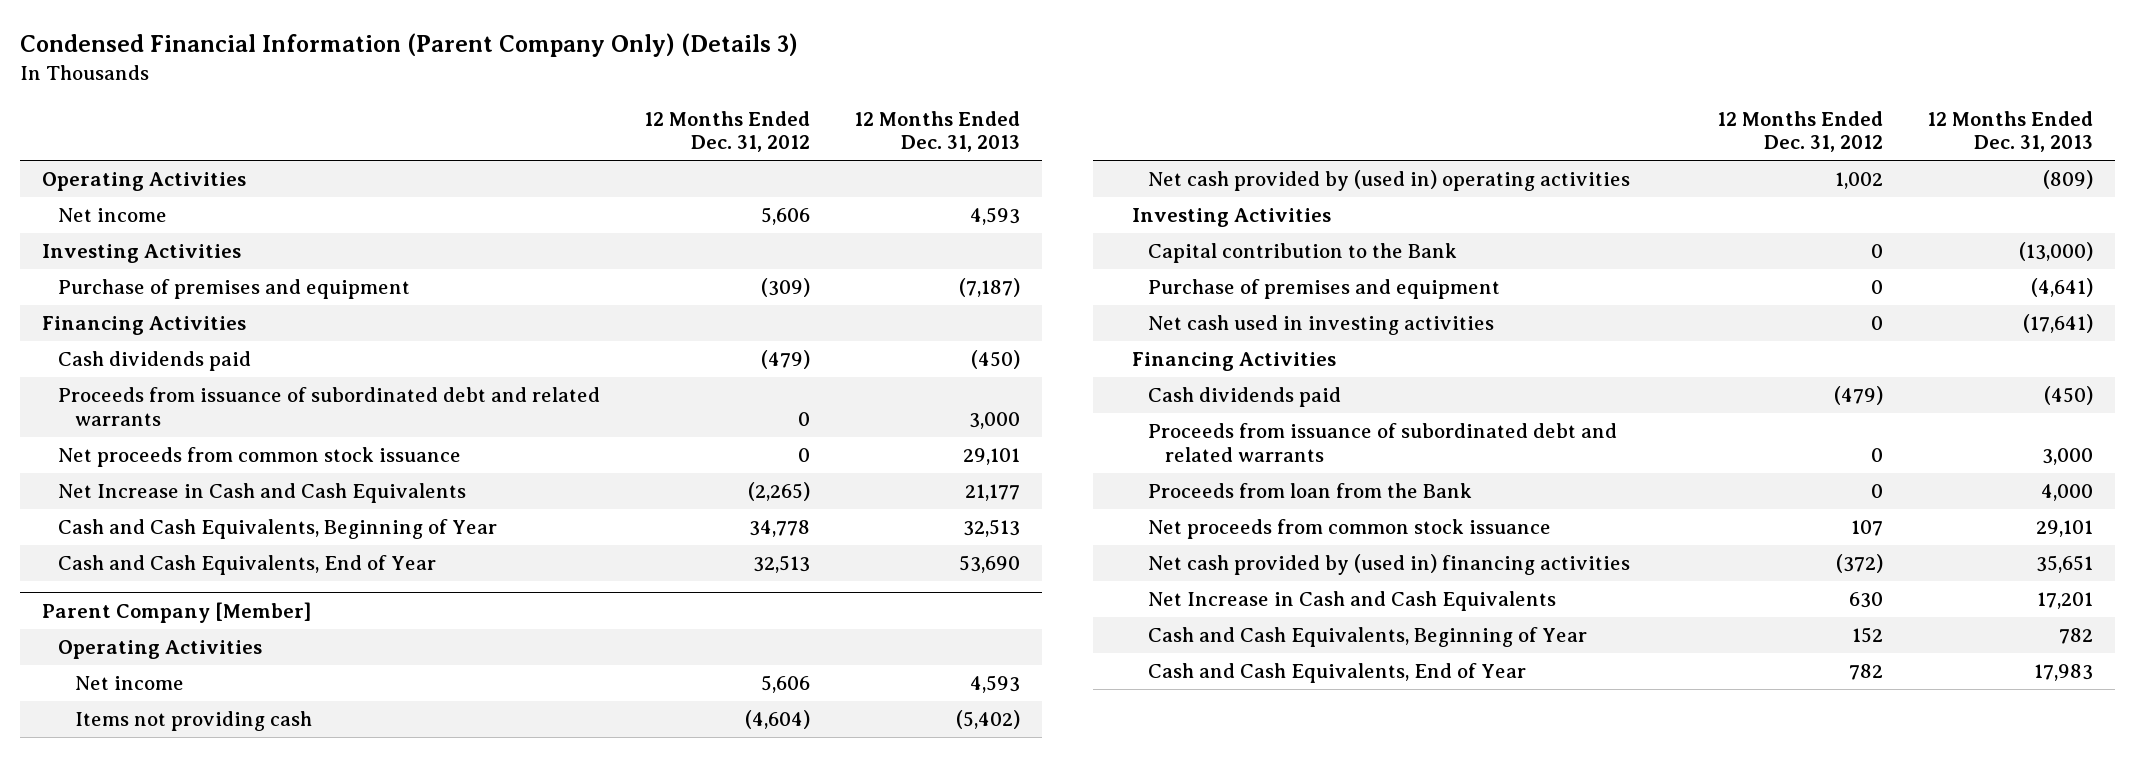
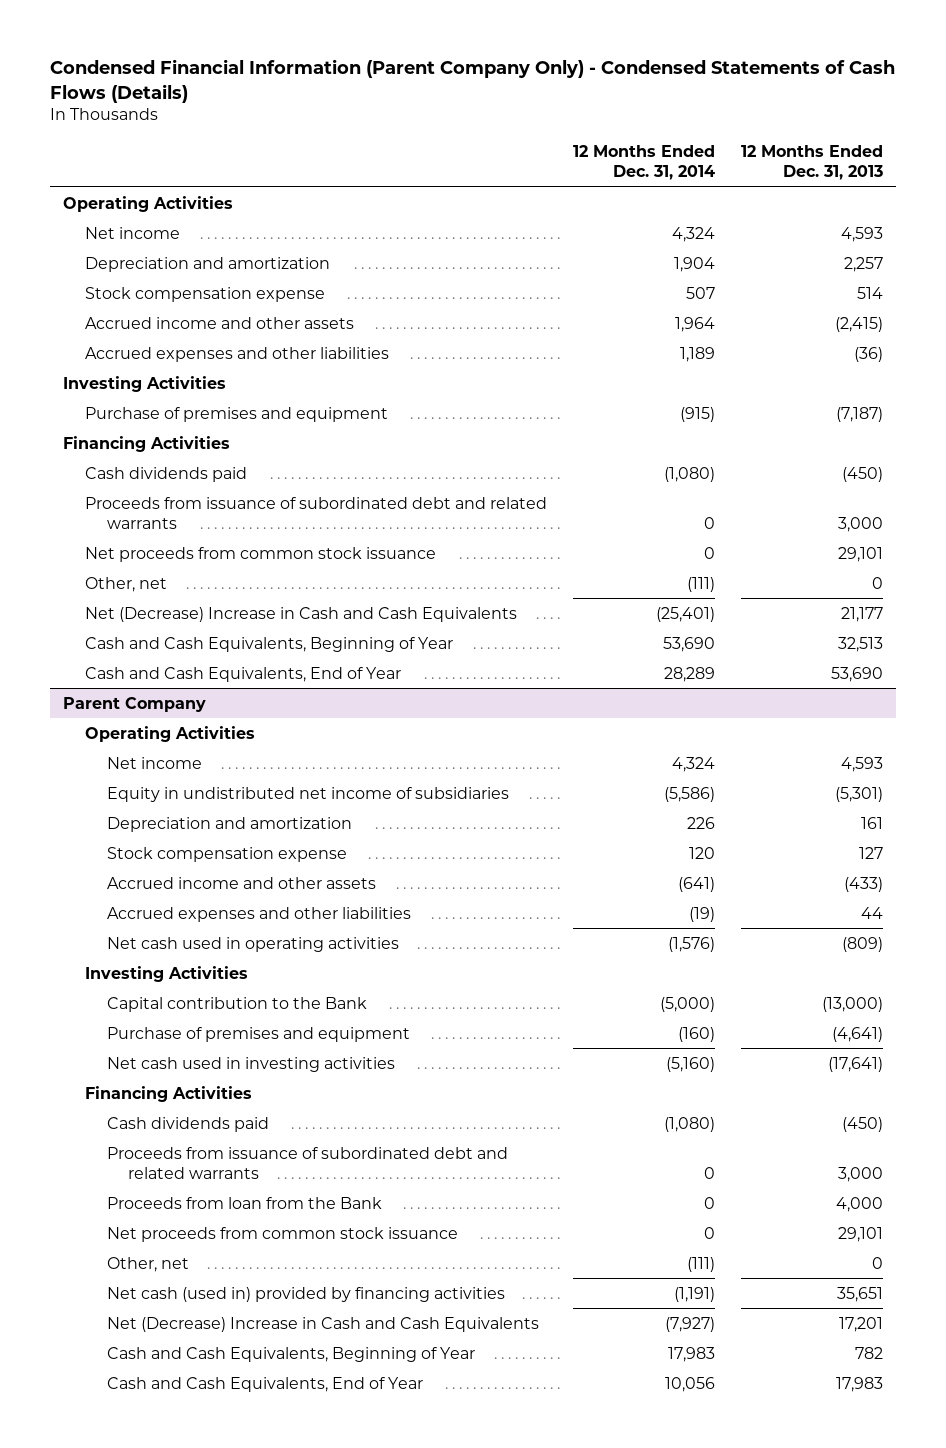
- Condensed Financial Information (Parent Company Only) (Details 3)
+ Condensed Financial Information (Parent Company Only) - Condensed Statements of Cash Flows (Details)
- | 12 Months Ended Dec. 31, 2012 | 12 Months Ended Dec. 31, 2013
+ | 12 Months Ended Dec. 31, 2014 | 12 Months Ended Dec. 31, 2013
+ Depreciation and amortization | 1,904 | 2,257
+ Stock compensation expense | 507 | 514
+ Accrued income and other assets | 1,964 | (2,415)
+ Accrued expenses and other liabilities | 1,189 | (36)
- Net Increase in Cash and Cash Equivalents | (2,265) | 21,177
+ Other, net | (111) | 0
+ Net (Decrease) Increase in Cash and Cash Equivalents | (25,401) | 21,177
- Parent Company [Member]
+ Parent Company
- Items not providing cash | (4,604) | (5,402)
- Net cash provided by (used in) operating activities | 1,002 | (809)
+ Equity in undistributed net income of subsidiaries | (5,586) | (5,301)
+ Depreciation and amortization | 226 | 161
+ Stock compensation expense | 120 | 127
+ Accrued income and other assets | (641) | (433)
+ Accrued expenses and other liabilities | (19) | 44
+ Net cash used in operating activities | (1,576) | (809)
- Net cash provided by (used in) financing activities | (372) | 35,651
- Net Increase in Cash and Cash Equivalents | 630 | 17,201
+ Other, net | (111) | 0
+ Net cash (used in) provided by financing activities | (1,191) | 35,651
+ Net (Decrease) Increase in Cash and Cash Equivalents | (7,927) | 17,201

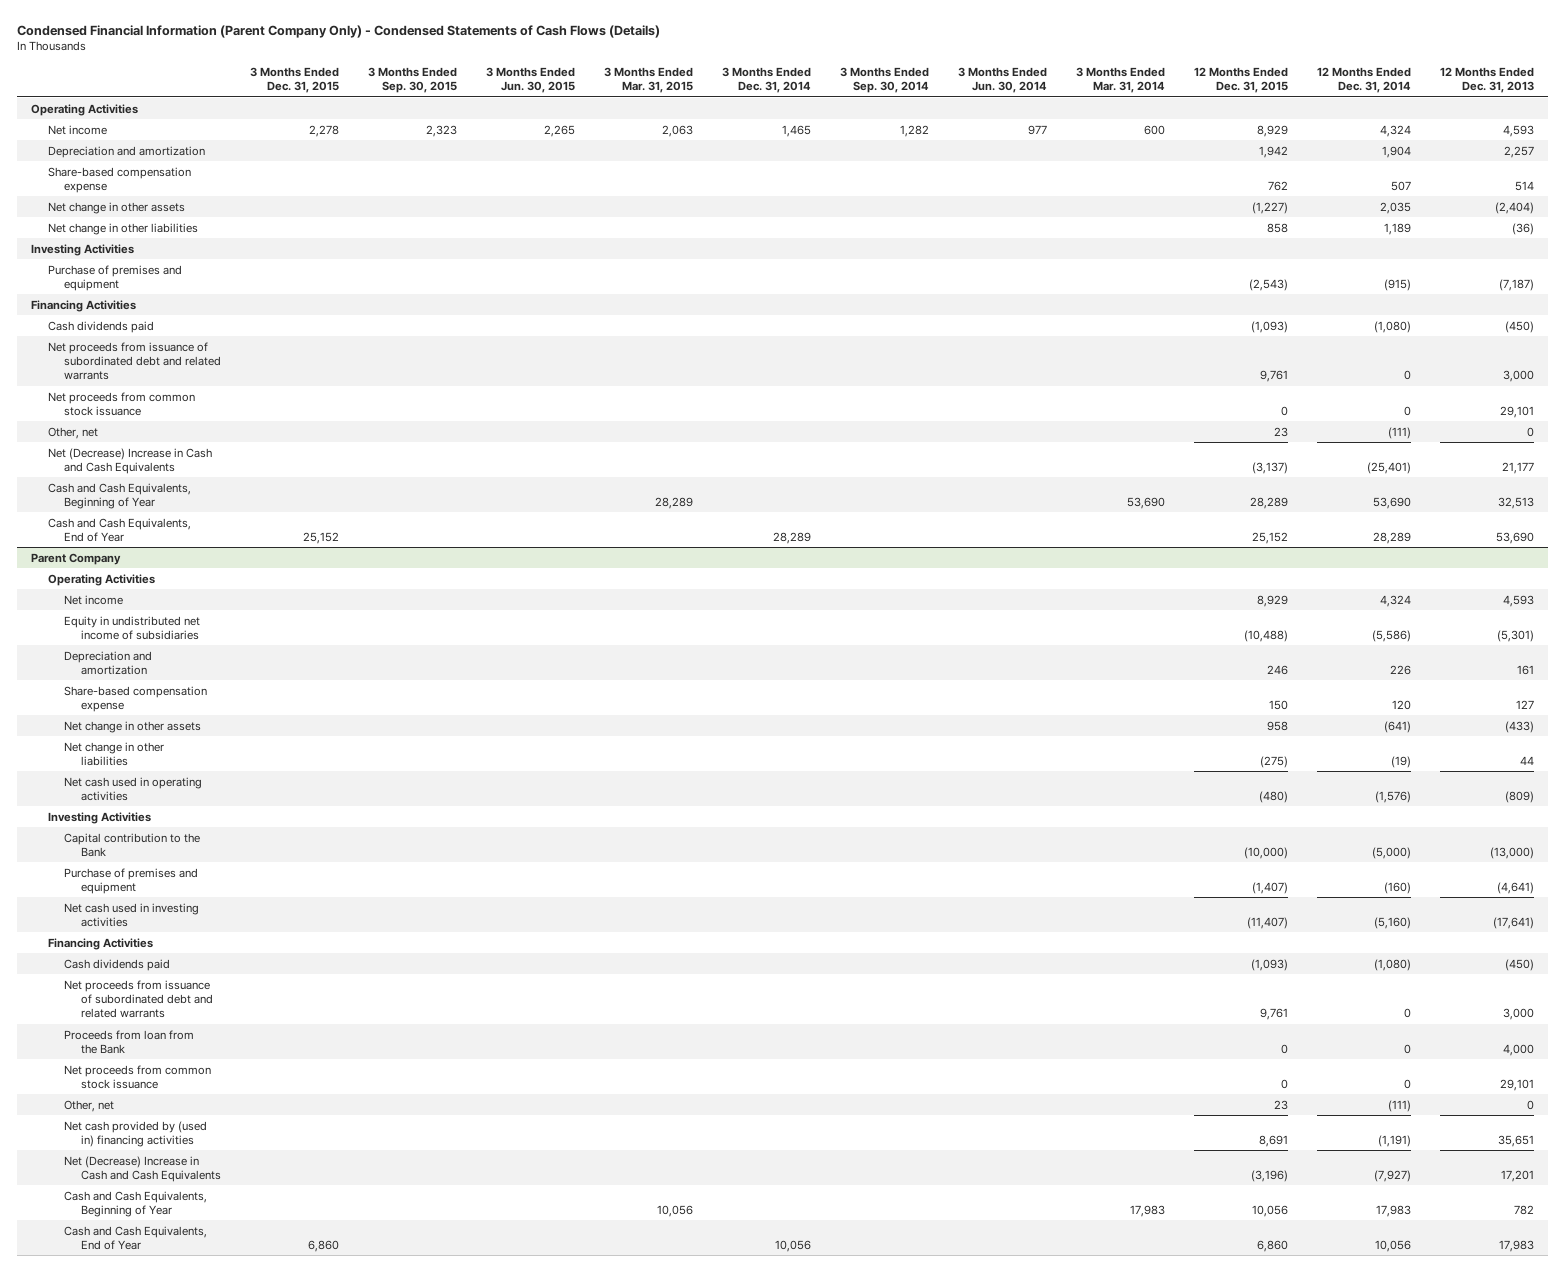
- | 12 Months Ended Dec. 31, 2014 | 12 Months Ended Dec. 31, 2013
+ | 3 Months Ended Dec. 31, 2015 | 3 Months Ended Sep. 30, 2015 | 3 Months Ended Jun. 30, 2015 | 3 Months Ended Mar. 31, 2015 | 3 Months Ended Dec. 31, 2014 | 3 Months Ended Sep. 30, 2014 | 3 Months Ended Jun. 30, 2014 | 3 Months Ended Mar. 31, 2014 | 12 Months Ended Dec. 31, 2015 | 12 Months Ended Dec. 31, 2014 | 12 Months Ended Dec. 31, 2013
- Stock compensation expense | 507 | 514
- Accrued income and other assets | 1,964 | (2,415)
- Accrued expenses and other liabilities | 1,189 | (36)
+ Share-based compensation expense | | | | | | | | | 762 | 507 | 514
+ Net change in other assets | | | | | | | | | (1,227) | 2,035 | (2,404)
+ Net change in other liabilities | | | | | | | | | 858 | 1,189 | (36)
- Proceeds from issuance of subordinated debt and related warrants | 0 | 3,000
+ Net proceeds from issuance of subordinated debt and related warrants | | | | | | | | | 9,761 | 0 | 3,000
@ Parent Company
- Stock compensation expense | 120 | 127
- Accrued income and other assets | (641) | (433)
- Accrued expenses and other liabilities | (19) | 44
+ Share-based compensation expense | | | | | | | | | 150 | 120 | 127
+ Net change in other assets | | | | | | | | | 958 | (641) | (433)
+ Net change in other liabilities | | | | | | | | | (275) | (19) | 44
- Proceeds from issuance of subordinated debt and related warrants | 0 | 3,000
+ Net proceeds from issuance of subordinated debt and related warrants | | | | | | | | | 9,761 | 0 | 3,000
- Net cash (used in) provided by financing activities | (1,191) | 35,651
+ Net cash provided by (used in) financing activities | | | | | | | | | 8,691 | (1,191) | 35,651

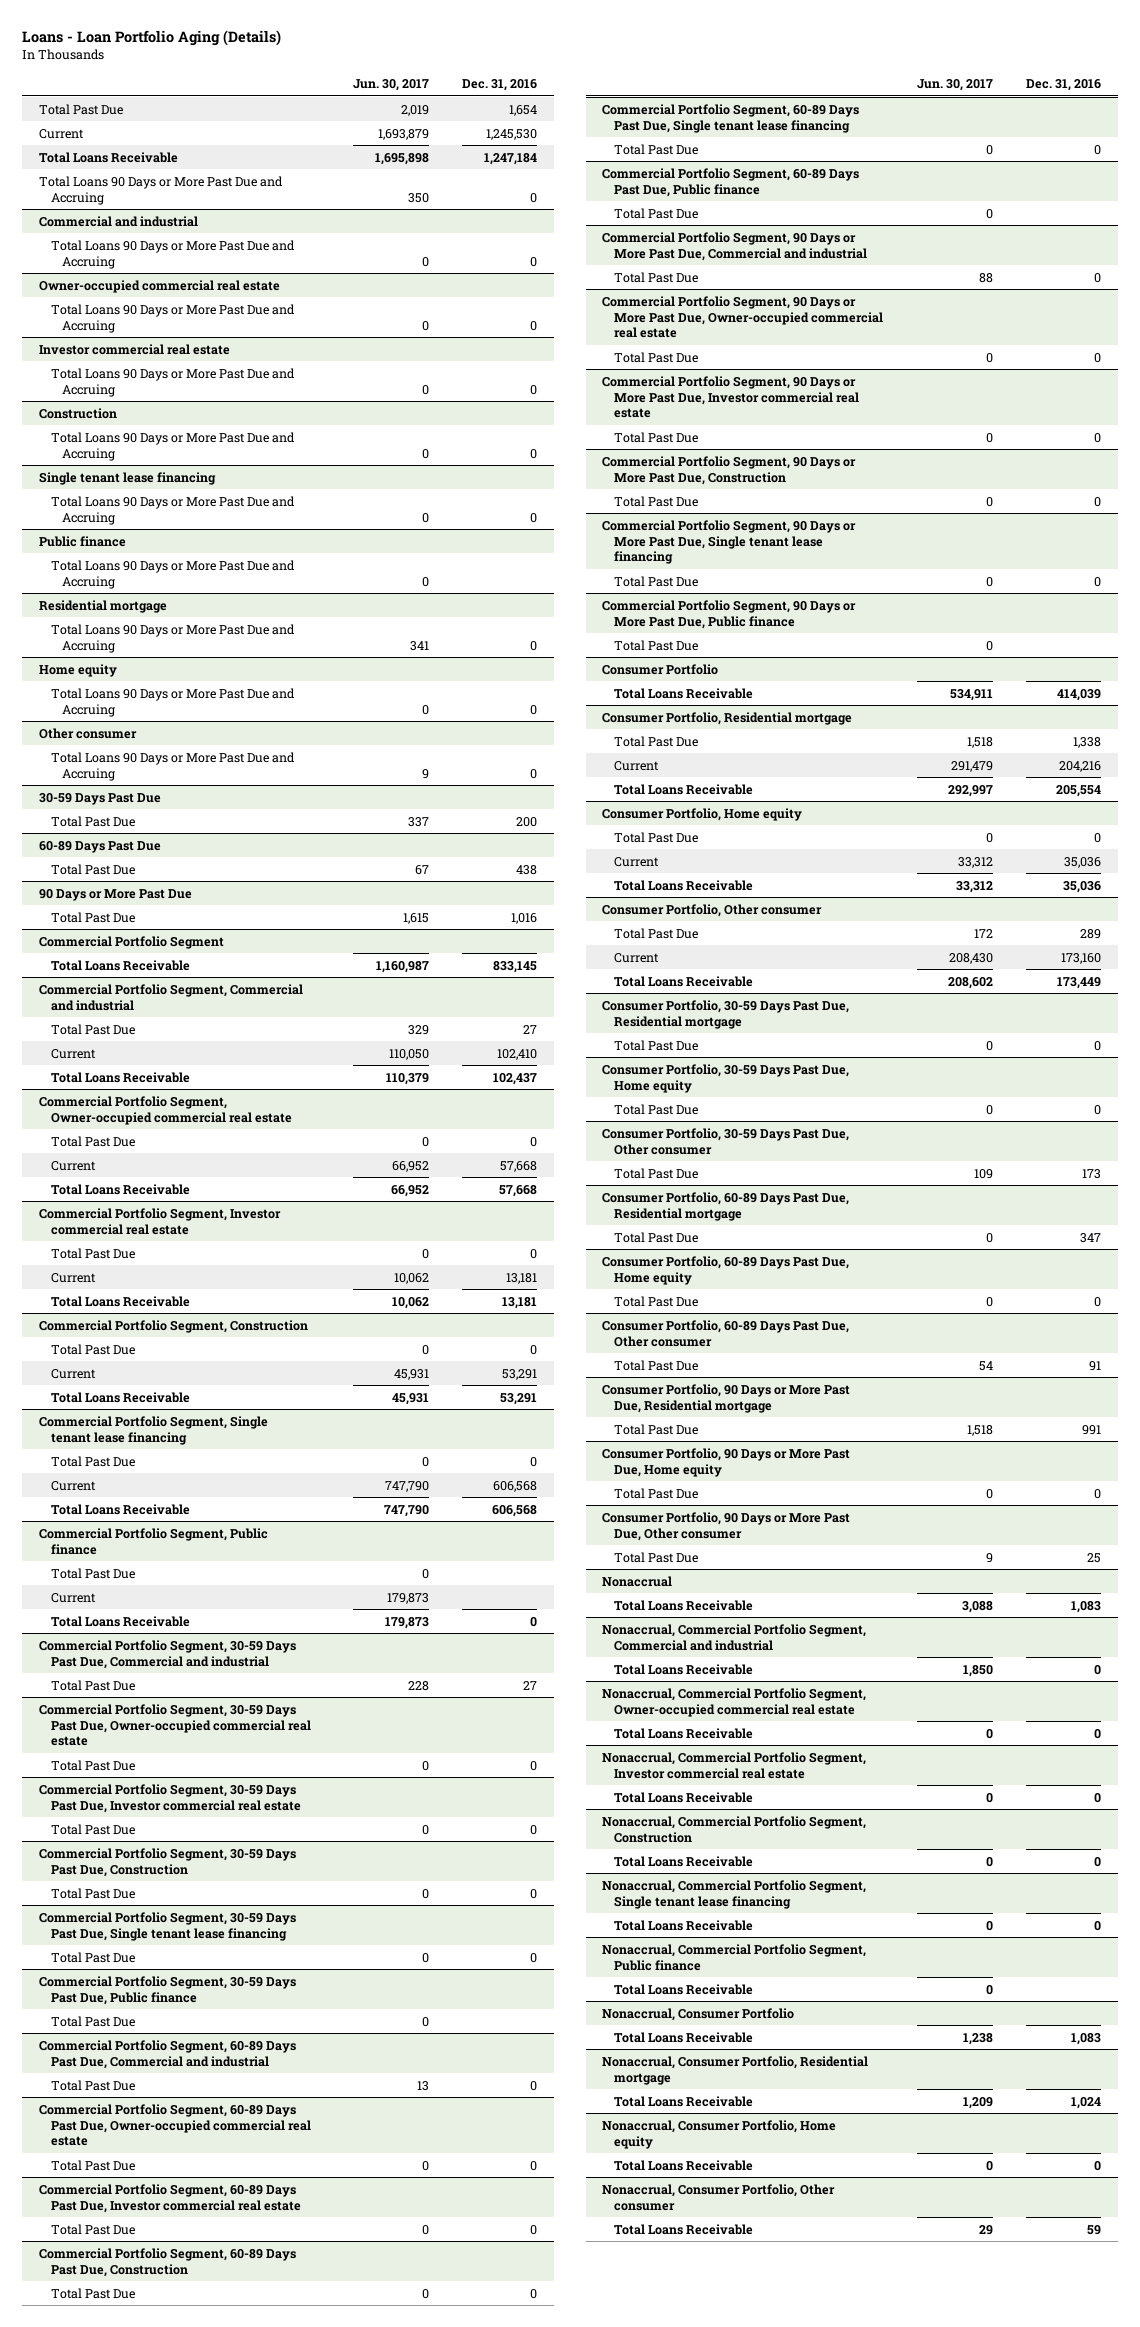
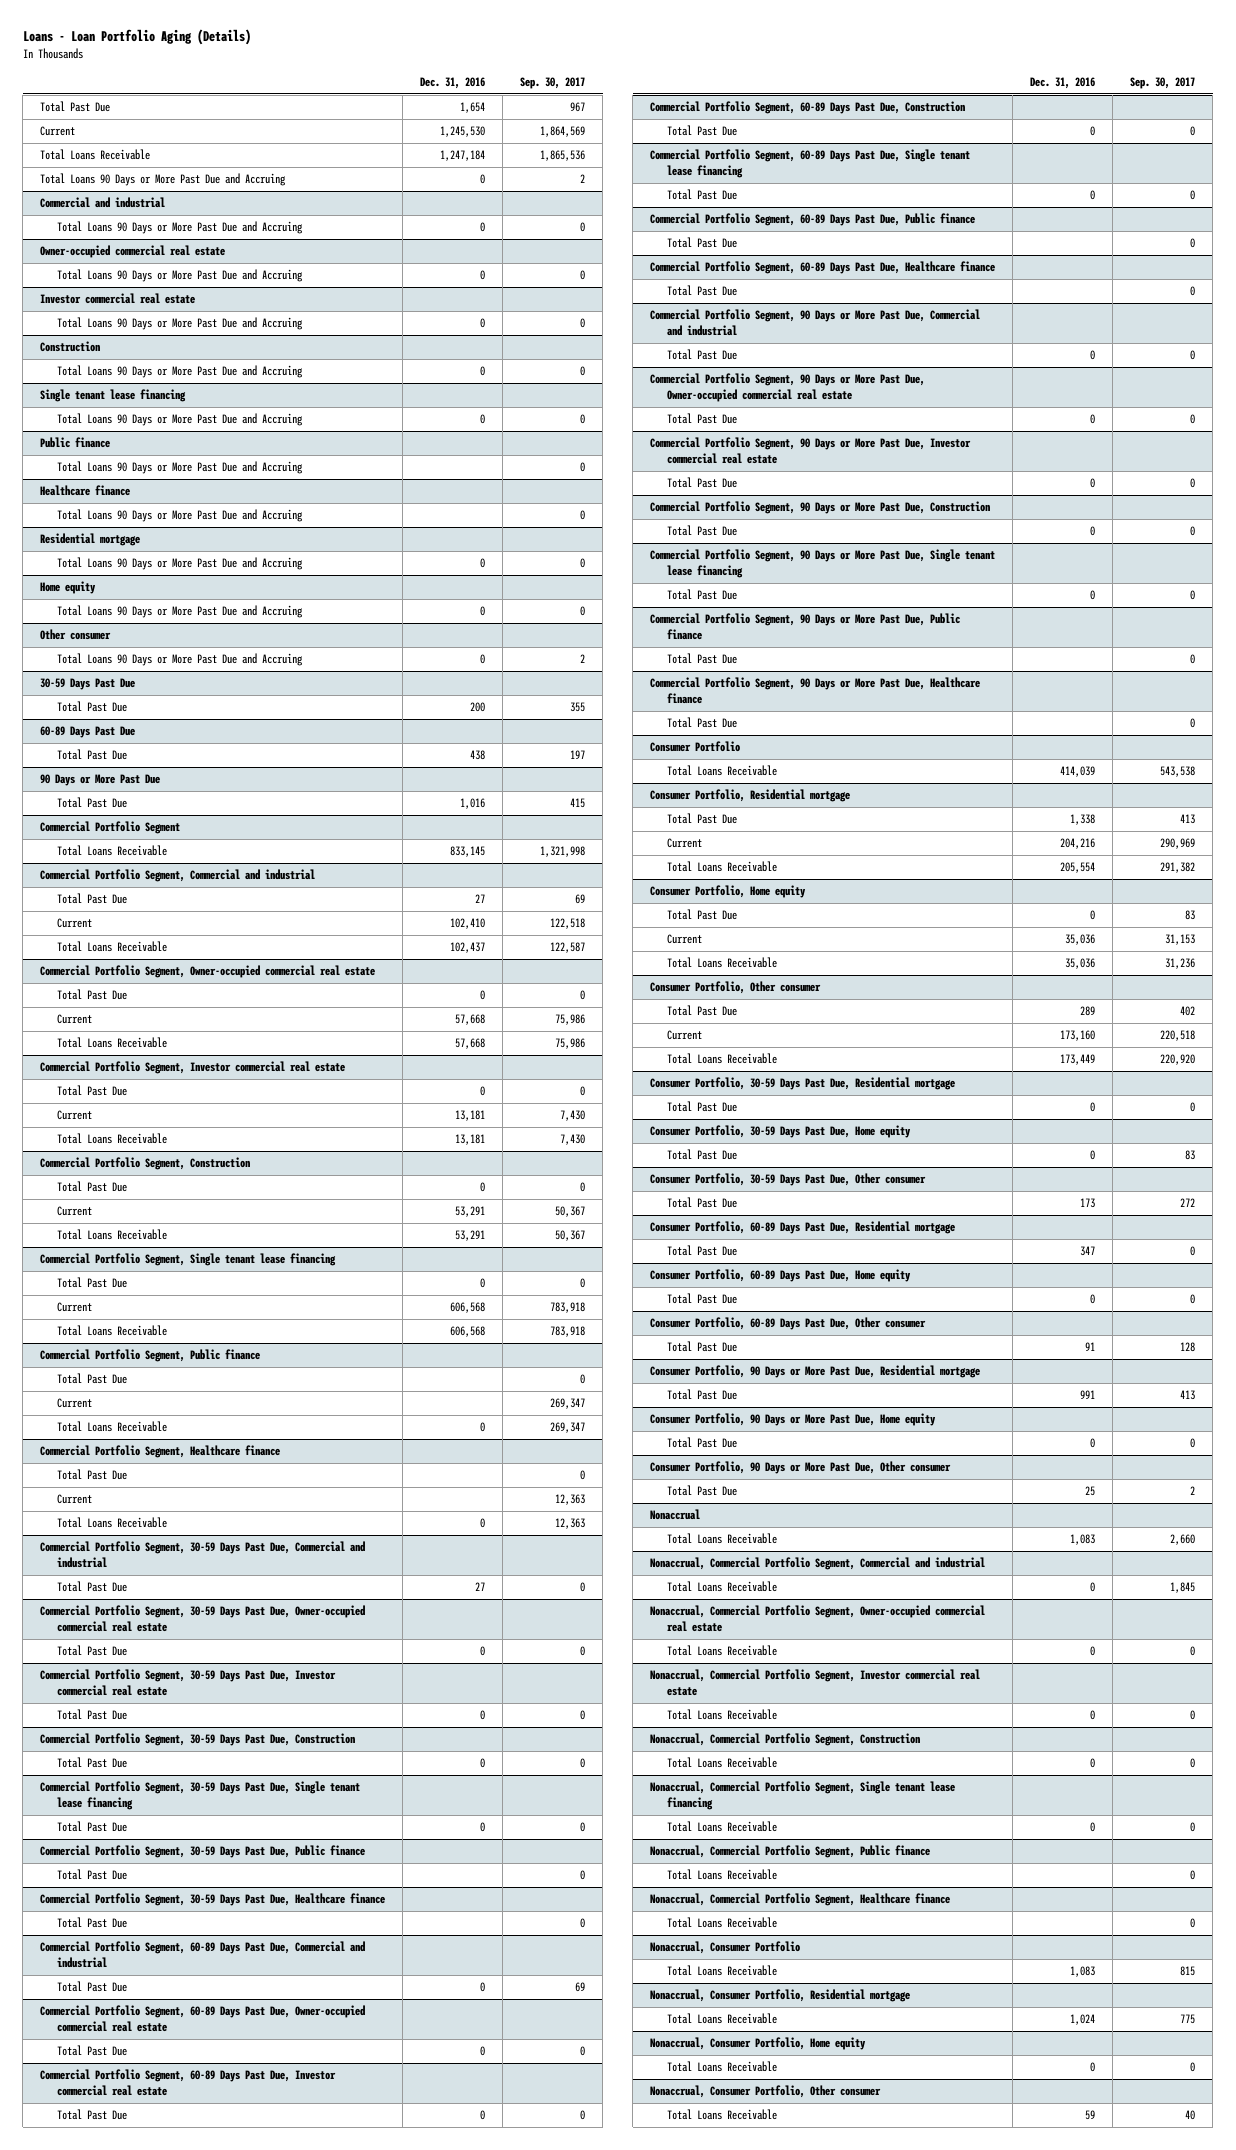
- | Jun. 30, 2017 | Dec. 31, 2016
+ | Dec. 31, 2016 | Sep. 30, 2017
+ Healthcare finance
+ Total Loans 90 Days or More Past Due and Accruing | | 0
+ Commercial Portfolio Segment, Healthcare finance
+ Total Past Due | | 0
+ Current | | 12,363
+ Total Loans Receivable | 0 | 12,363
+ Commercial Portfolio Segment, 30-59 Days Past Due, Healthcare finance
+ Total Past Due | | 0
+ Commercial Portfolio Segment, 60-89 Days Past Due, Healthcare finance
+ Total Past Due | | 0
+ Commercial Portfolio Segment, 90 Days or More Past Due, Healthcare finance
+ Total Past Due | | 0
+ Nonaccrual, Commercial Portfolio Segment, Healthcare finance
+ Total Loans Receivable | | 0

